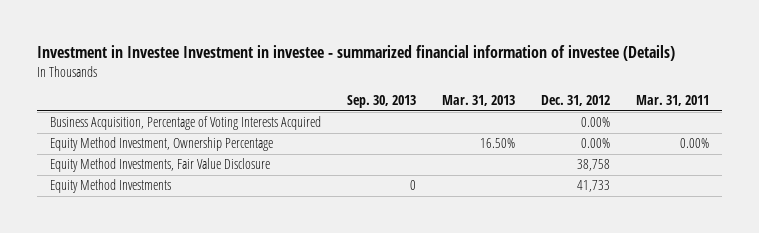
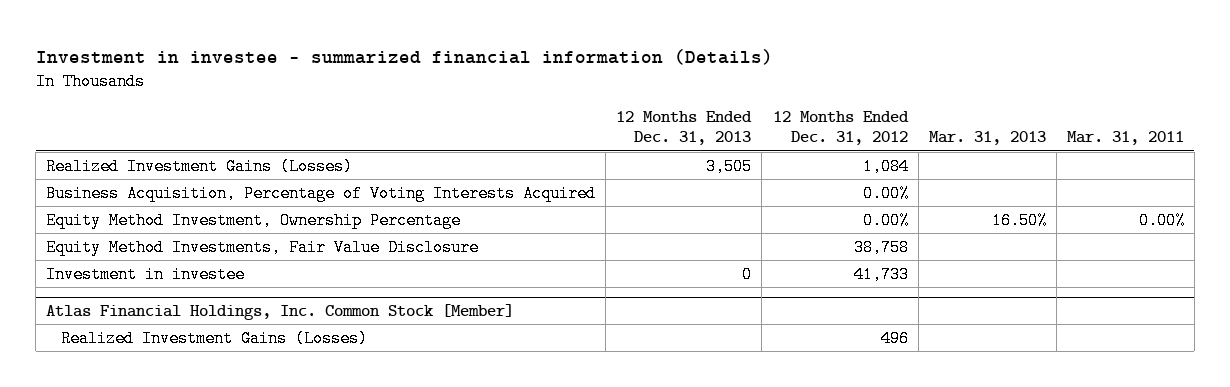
- Investment in Investee Investment in investee - summarized financial information of investee (Details)
+ Investment in investee - summarized financial information (Details)
- | Sep. 30, 2013 | Mar. 31, 2013 | Dec. 31, 2012 | Mar. 31, 2011
+ | 12 Months Ended Dec. 31, 2013 | 12 Months Ended Dec. 31, 2012 | Mar. 31, 2013 | Mar. 31, 2011
+ Realized Investment Gains (Losses) | 3,505 | 1,084 | |
- Equity Method Investments | 0 | | 41,733 |
+ Investment in investee | 0 | 41,733 | |
+ Atlas Financial Holdings, Inc. Common Stock [Member]
+ Realized Investment Gains (Losses) | | 496 | |

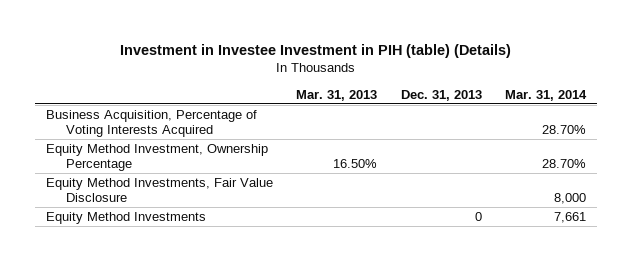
- Investment in investee - summarized financial information (Details)
+ Investment in Investee Investment in PIH (table) (Details)
- | 12 Months Ended Dec. 31, 2013 | 12 Months Ended Dec. 31, 2012 | Mar. 31, 2013 | Mar. 31, 2011
+ | Mar. 31, 2013 | Dec. 31, 2013 | Mar. 31, 2014
- Realized Investment Gains (Losses) | 3,505 | 1,084 | |
- Investment in investee | 0 | 41,733 | |
- Atlas Financial Holdings, Inc. Common Stock [Member]
- Realized Investment Gains (Losses) | | 496 | |
+ Equity Method Investments | | 0 | 7,661

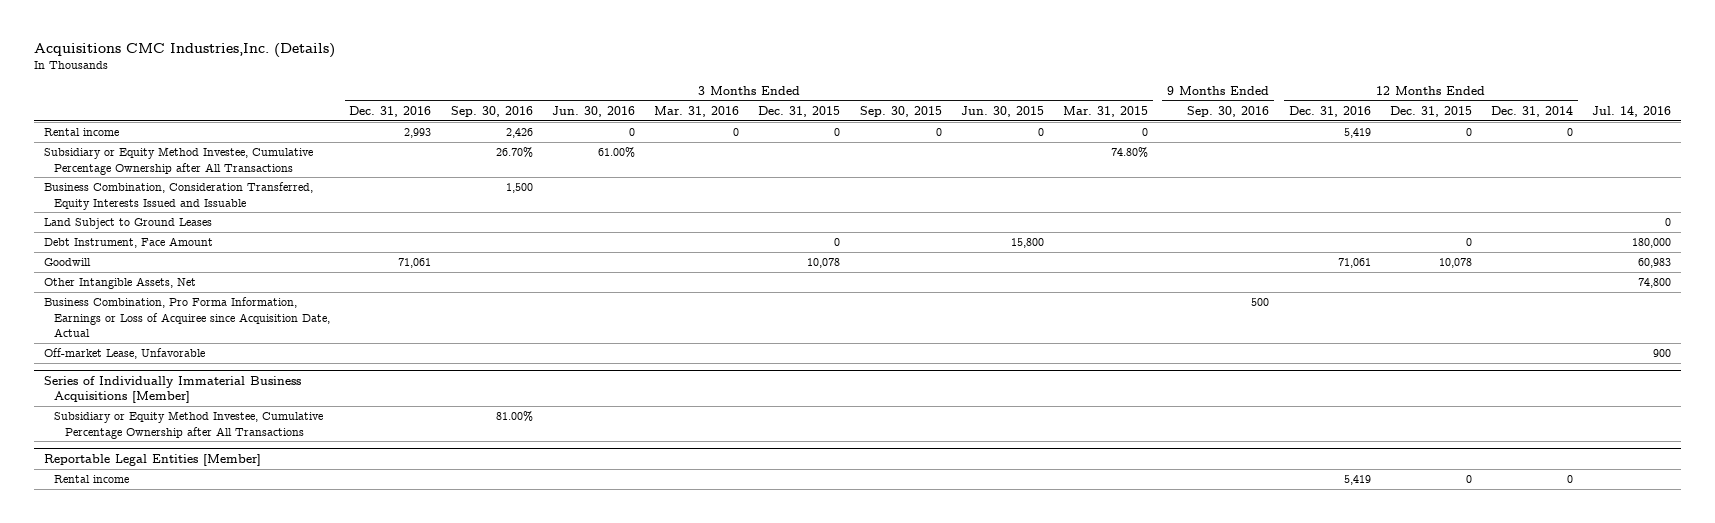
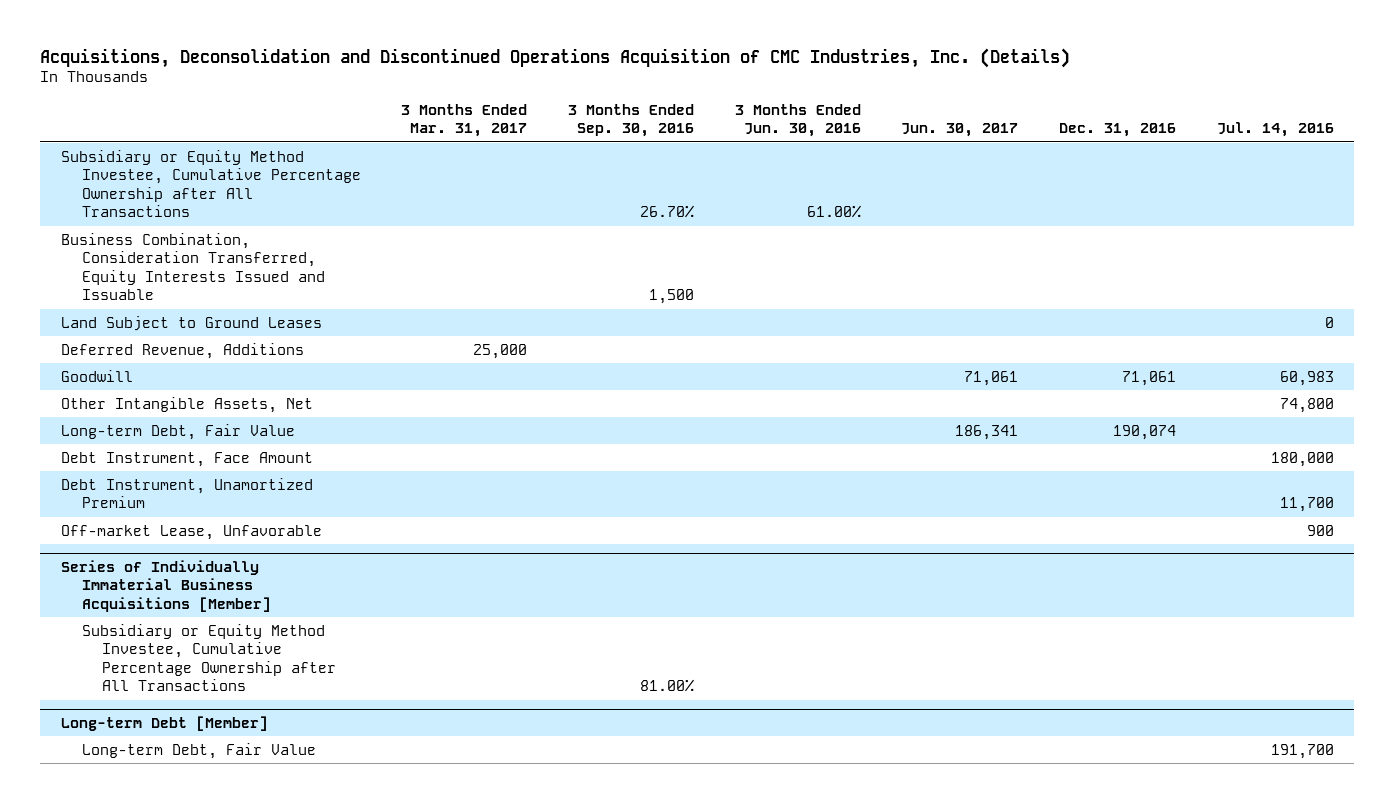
- Acquisitions CMC Industries,Inc. (Details)
+ Acquisitions, Deconsolidation and Discontinued Operations Acquisition of CMC Industries, Inc. (Details)
- | 3 Months Ended Dec. 31, 2016 | 3 Months Ended Sep. 30, 2016 | 3 Months Ended Jun. 30, 2016 | 3 Months Ended Mar. 31, 2016 | 3 Months Ended Dec. 31, 2015 | 3 Months Ended Sep. 30, 2015 | 3 Months Ended Jun. 30, 2015 | 3 Months Ended Mar. 31, 2015 | 9 Months Ended Sep. 30, 2016 | 12 Months Ended Dec. 31, 2016 | 12 Months Ended Dec. 31, 2015 | 12 Months Ended Dec. 31, 2014 | Jul. 14, 2016
+ | 3 Months Ended Mar. 31, 2017 | 3 Months Ended Sep. 30, 2016 | 3 Months Ended Jun. 30, 2016 | Jun. 30, 2017 | Dec. 31, 2016 | Jul. 14, 2016
- Rental income | 2,993 | 2,426 | 0 | 0 | 0 | 0 | 0 | 0 | | 5,419 | 0 | 0 |
+ Deferred Revenue, Additions | 25,000 | | | | |
- Business Combination, Pro Forma Information, Earnings or Loss of Acquiree since Acquisition Date, Actual | | | | | | | | | 500 | | | |
+ Long-term Debt, Fair Value | | | | 186,341 | 190,074 |
moved down: Debt Instrument, Face Amount | | | | | | 180,000
+ Debt Instrument, Unamortized Premium | | | | | | 11,700
- Reportable Legal Entities [Member]
- Rental income | | | | | | | | | | 5,419 | 0 | 0 |
+ Long-term Debt [Member]
+ Long-term Debt, Fair Value | | | | | | 191,700

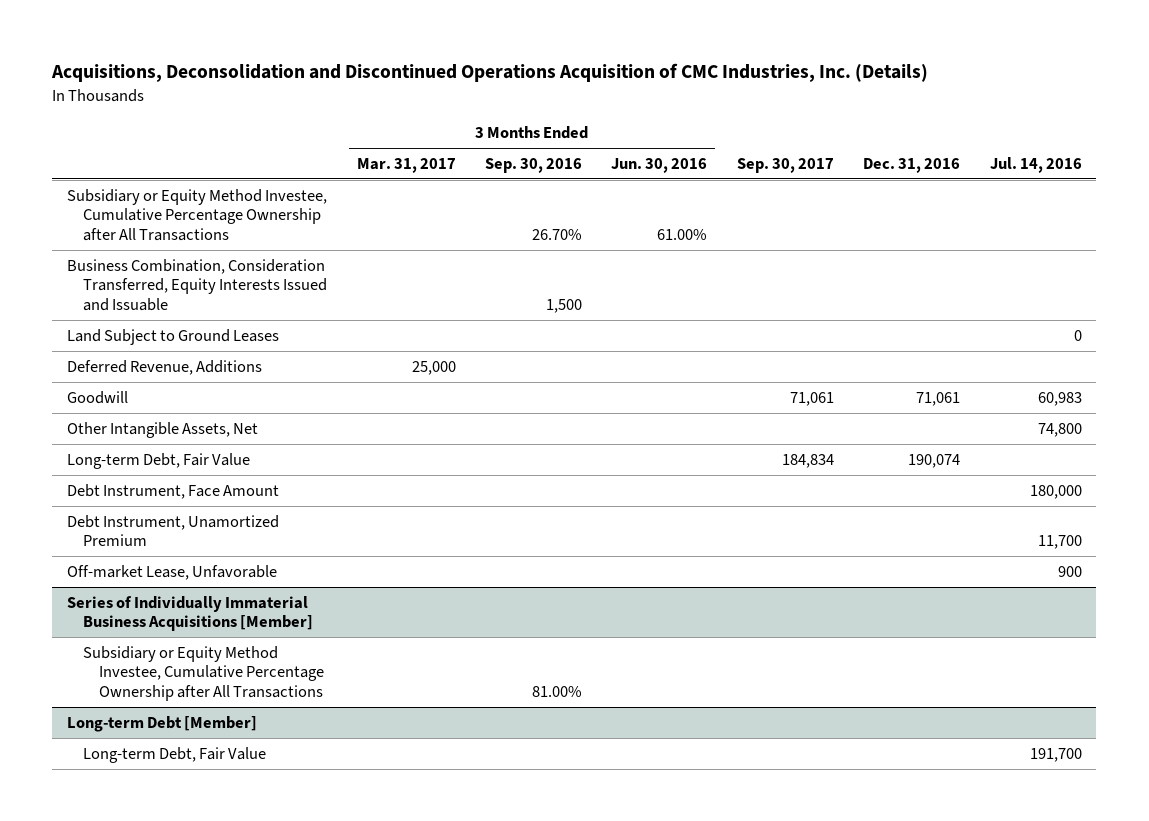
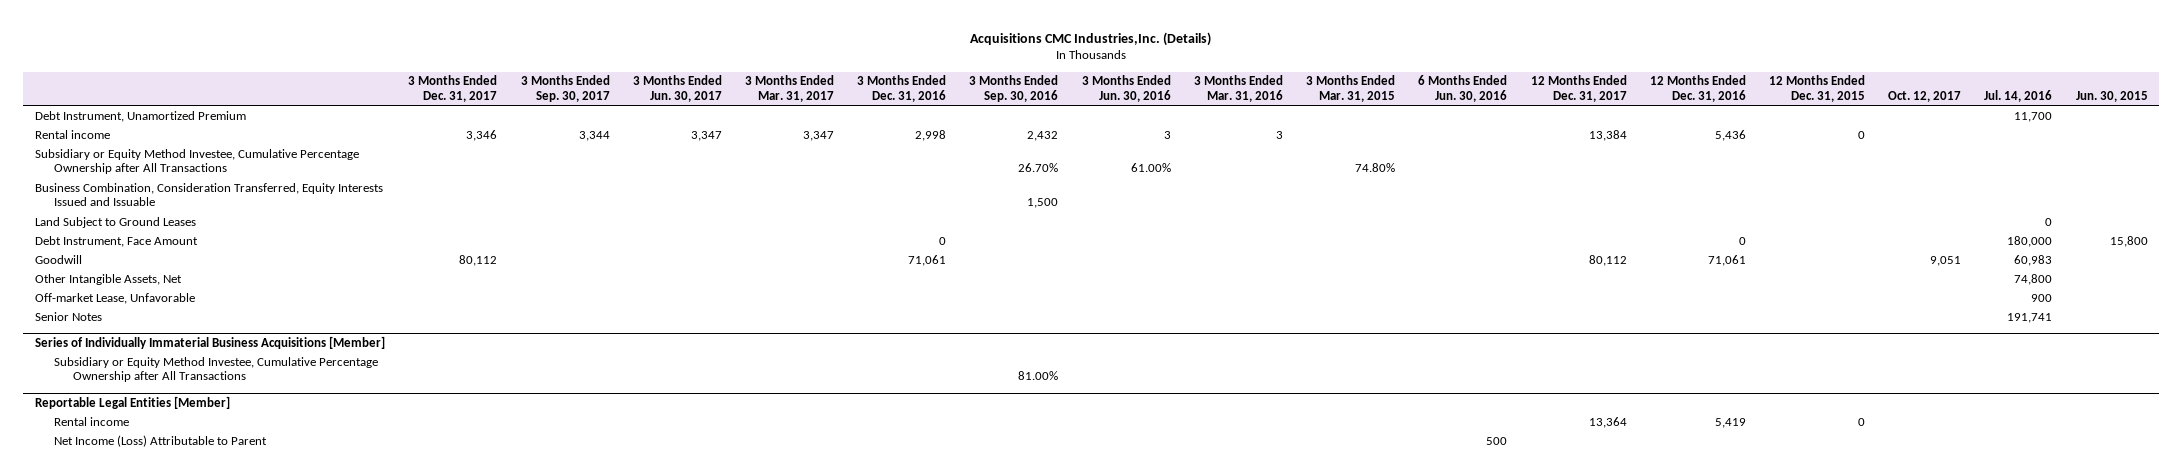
- Acquisitions, Deconsolidation and Discontinued Operations Acquisition of CMC Industries, Inc. (Details)
+ Acquisitions CMC Industries,Inc. (Details)
- | 3 Months Ended Mar. 31, 2017 | 3 Months Ended Sep. 30, 2016 | 3 Months Ended Jun. 30, 2016 | Sep. 30, 2017 | Dec. 31, 2016 | Jul. 14, 2016
+ | 3 Months Ended Dec. 31, 2017 | 3 Months Ended Sep. 30, 2017 | 3 Months Ended Jun. 30, 2017 | 3 Months Ended Mar. 31, 2017 | 3 Months Ended Dec. 31, 2016 | 3 Months Ended Sep. 30, 2016 | 3 Months Ended Jun. 30, 2016 | 3 Months Ended Mar. 31, 2016 | 3 Months Ended Mar. 31, 2015 | 6 Months Ended Jun. 30, 2016 | 12 Months Ended Dec. 31, 2017 | 12 Months Ended Dec. 31, 2016 | 12 Months Ended Dec. 31, 2015 | Oct. 12, 2017 | Jul. 14, 2016 | Jun. 30, 2015
moved up: Debt Instrument, Unamortized Premium | | | | | | | | | | | | | | | 11,700 |
+ Rental income | 3,346 | 3,344 | 3,347 | 3,347 | 2,998 | 2,432 | 3 | 3 | | | 13,384 | 5,436 | 0 | | |
- Deferred Revenue, Additions | 25,000 | | | | |
moved up: Debt Instrument, Face Amount | | | | | 0 | | | | | | | 0 | | | 180,000 | 15,800
- Long-term Debt, Fair Value | | | | 184,834 | 190,074 |
+ Senior Notes | | | | | | | | | | | | | | | 191,741 |
- Long-term Debt [Member]
- Long-term Debt, Fair Value | | | | | | 191,700
+ Reportable Legal Entities [Member]
+ Rental income | | | | | | | | | | | 13,364 | 5,419 | 0 | | |
+ Net Income (Loss) Attributable to Parent | | | | | | | | | | 500 | | | | | |

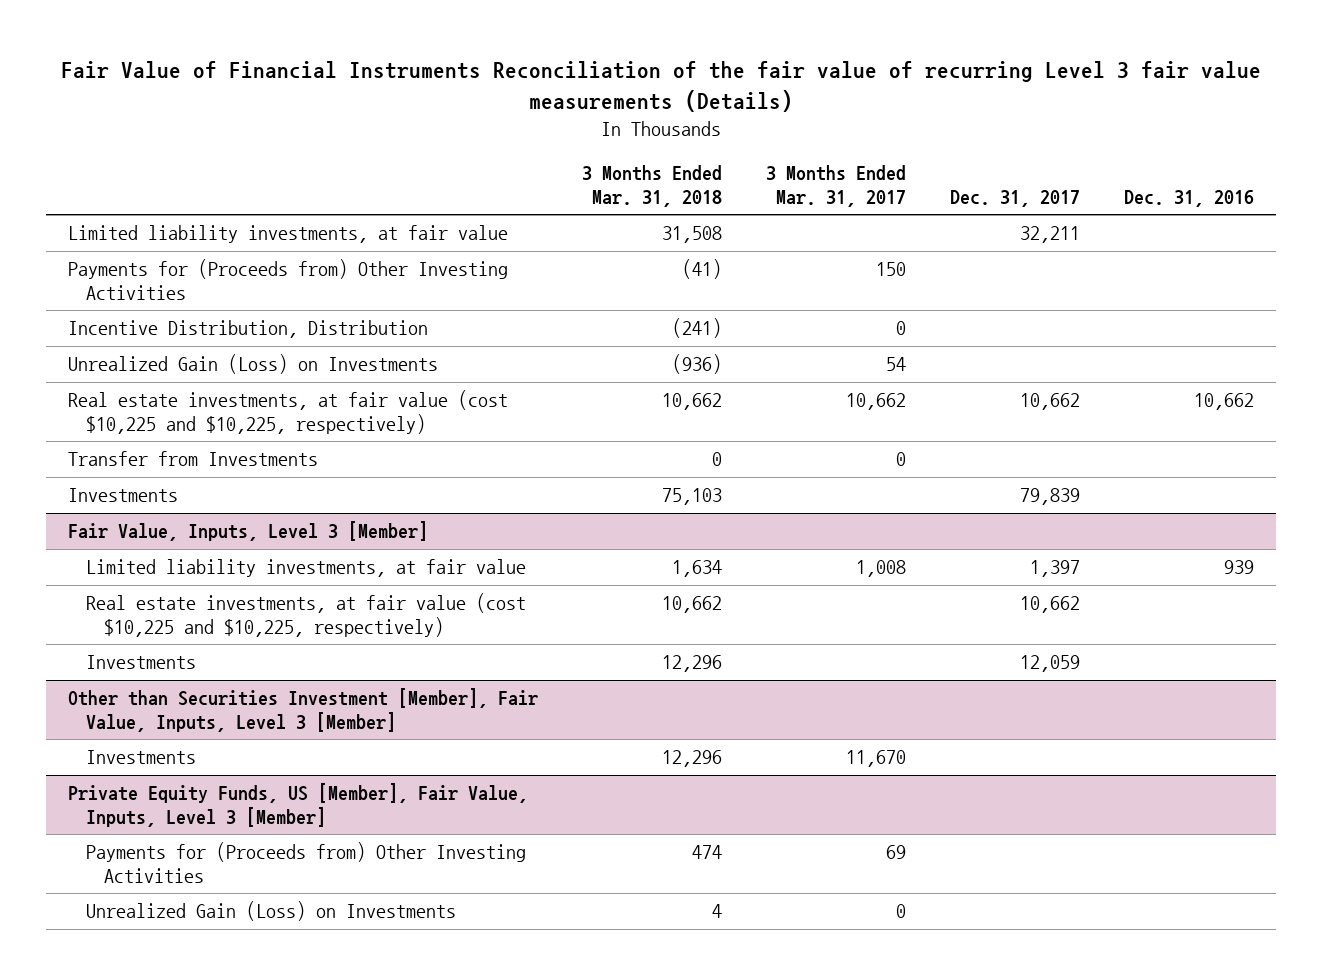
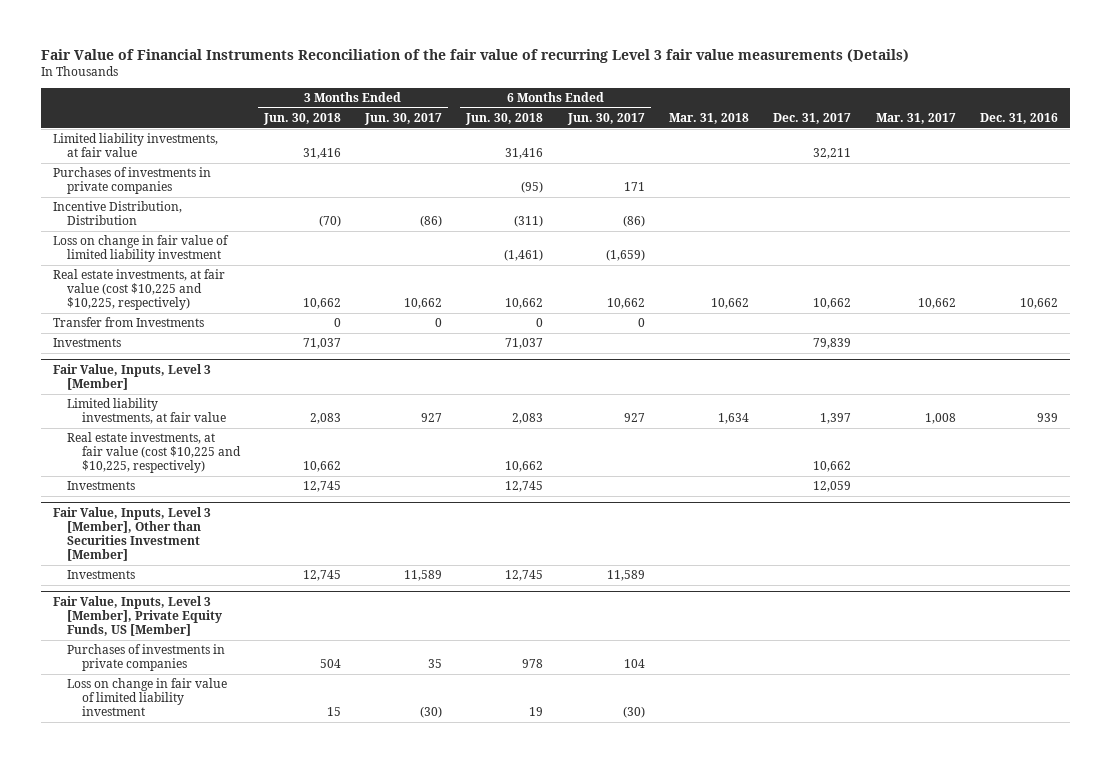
- | 3 Months Ended Mar. 31, 2018 | 3 Months Ended Mar. 31, 2017 | Dec. 31, 2017 | Dec. 31, 2016
+ | 3 Months Ended Jun. 30, 2018 | 3 Months Ended Jun. 30, 2017 | 6 Months Ended Jun. 30, 2018 | 6 Months Ended Jun. 30, 2017 | Mar. 31, 2018 | Dec. 31, 2017 | Mar. 31, 2017 | Dec. 31, 2016
- Payments for (Proceeds from) Other Investing Activities | (41) | 150 | |
+ Purchases of investments in private companies | | | (95) | 171 | | | |
- Unrealized Gain (Loss) on Investments | (936) | 54 | |
+ Loss on change in fair value of limited liability investment | | | (1,461) | (1,659) | | | |
- Other than Securities Investment [Member], Fair Value, Inputs, Level 3 [Member]
+ Fair Value, Inputs, Level 3 [Member], Other than Securities Investment [Member]
- Private Equity Funds, US [Member], Fair Value, Inputs, Level 3 [Member]
- Payments for (Proceeds from) Other Investing Activities | 474 | 69 | |
- Unrealized Gain (Loss) on Investments | 4 | 0 | |
+ Fair Value, Inputs, Level 3 [Member], Private Equity Funds, US [Member]
+ Purchases of investments in private companies | 504 | 35 | 978 | 104 | | | |
+ Loss on change in fair value of limited liability investment | 15 | (30) | 19 | (30) | | | |

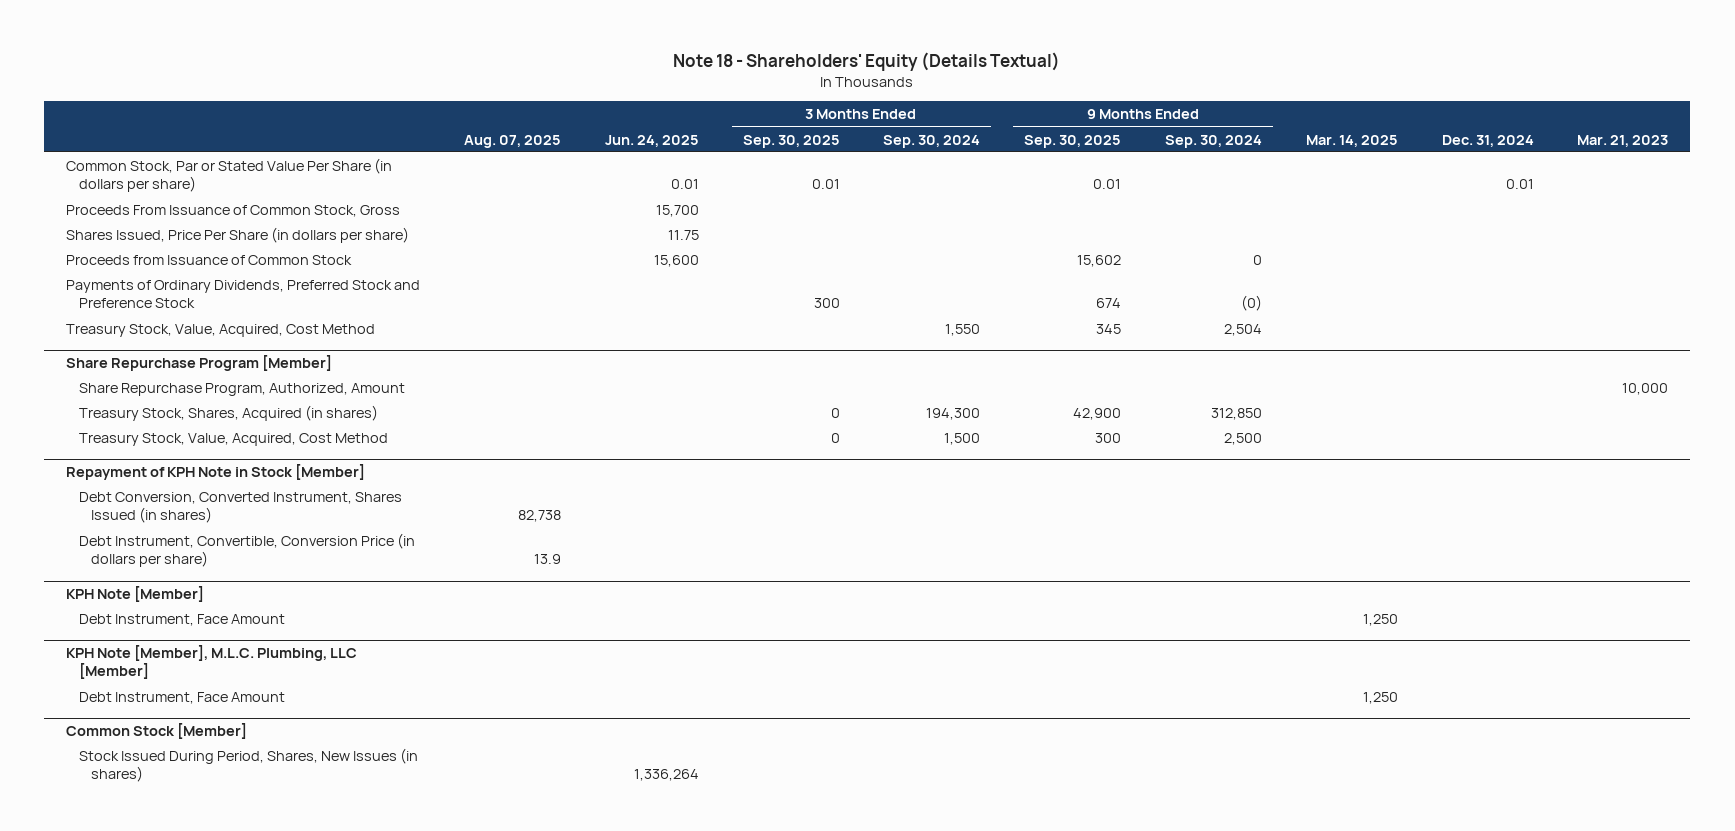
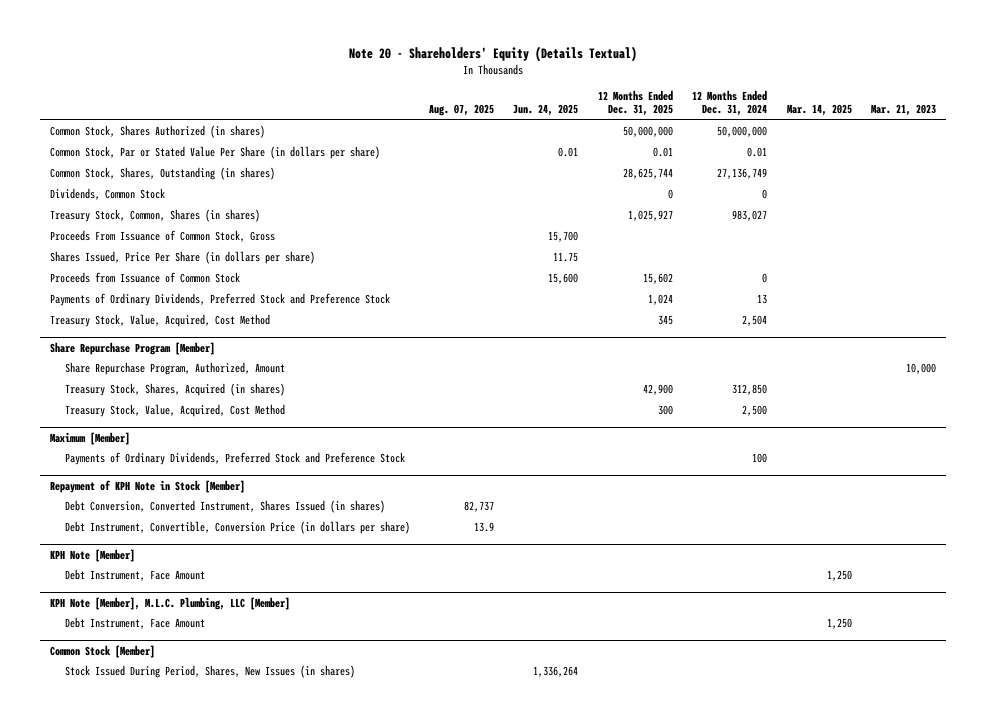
- Note 18 - Shareholders' Equity (Details Textual)
+ Note 20 - Shareholders' Equity (Details Textual)
- | Aug. 07, 2025 | Jun. 24, 2025 | 3 Months Ended Sep. 30, 2025 | 3 Months Ended Sep. 30, 2024 | 9 Months Ended Sep. 30, 2025 | 9 Months Ended Sep. 30, 2024 | Mar. 14, 2025 | Dec. 31, 2024 | Mar. 21, 2023
+ | Aug. 07, 2025 | Jun. 24, 2025 | 12 Months Ended Dec. 31, 2025 | 12 Months Ended Dec. 31, 2024 | Mar. 14, 2025 | Mar. 21, 2023
+ Common Stock, Shares Authorized (in shares) | | | 50,000,000 | 50,000,000 | |
+ Common Stock, Shares, Outstanding (in shares) | | | 28,625,744 | 27,136,749 | |
+ Dividends, Common Stock | | | 0 | 0 | |
+ Treasury Stock, Common, Shares (in shares) | | | 1,025,927 | 983,027 | |
+ Maximum [Member]
+ Payments of Ordinary Dividends, Preferred Stock and Preference Stock | | | | 100 | |
@ Repayment of KPH Note in Stock [Member]
- Debt Conversion, Converted Instrument, Shares Issued (in shares) | 82,738 | | | | | | | |
+ Debt Conversion, Converted Instrument, Shares Issued (in shares) | 82,737 | | | | |

